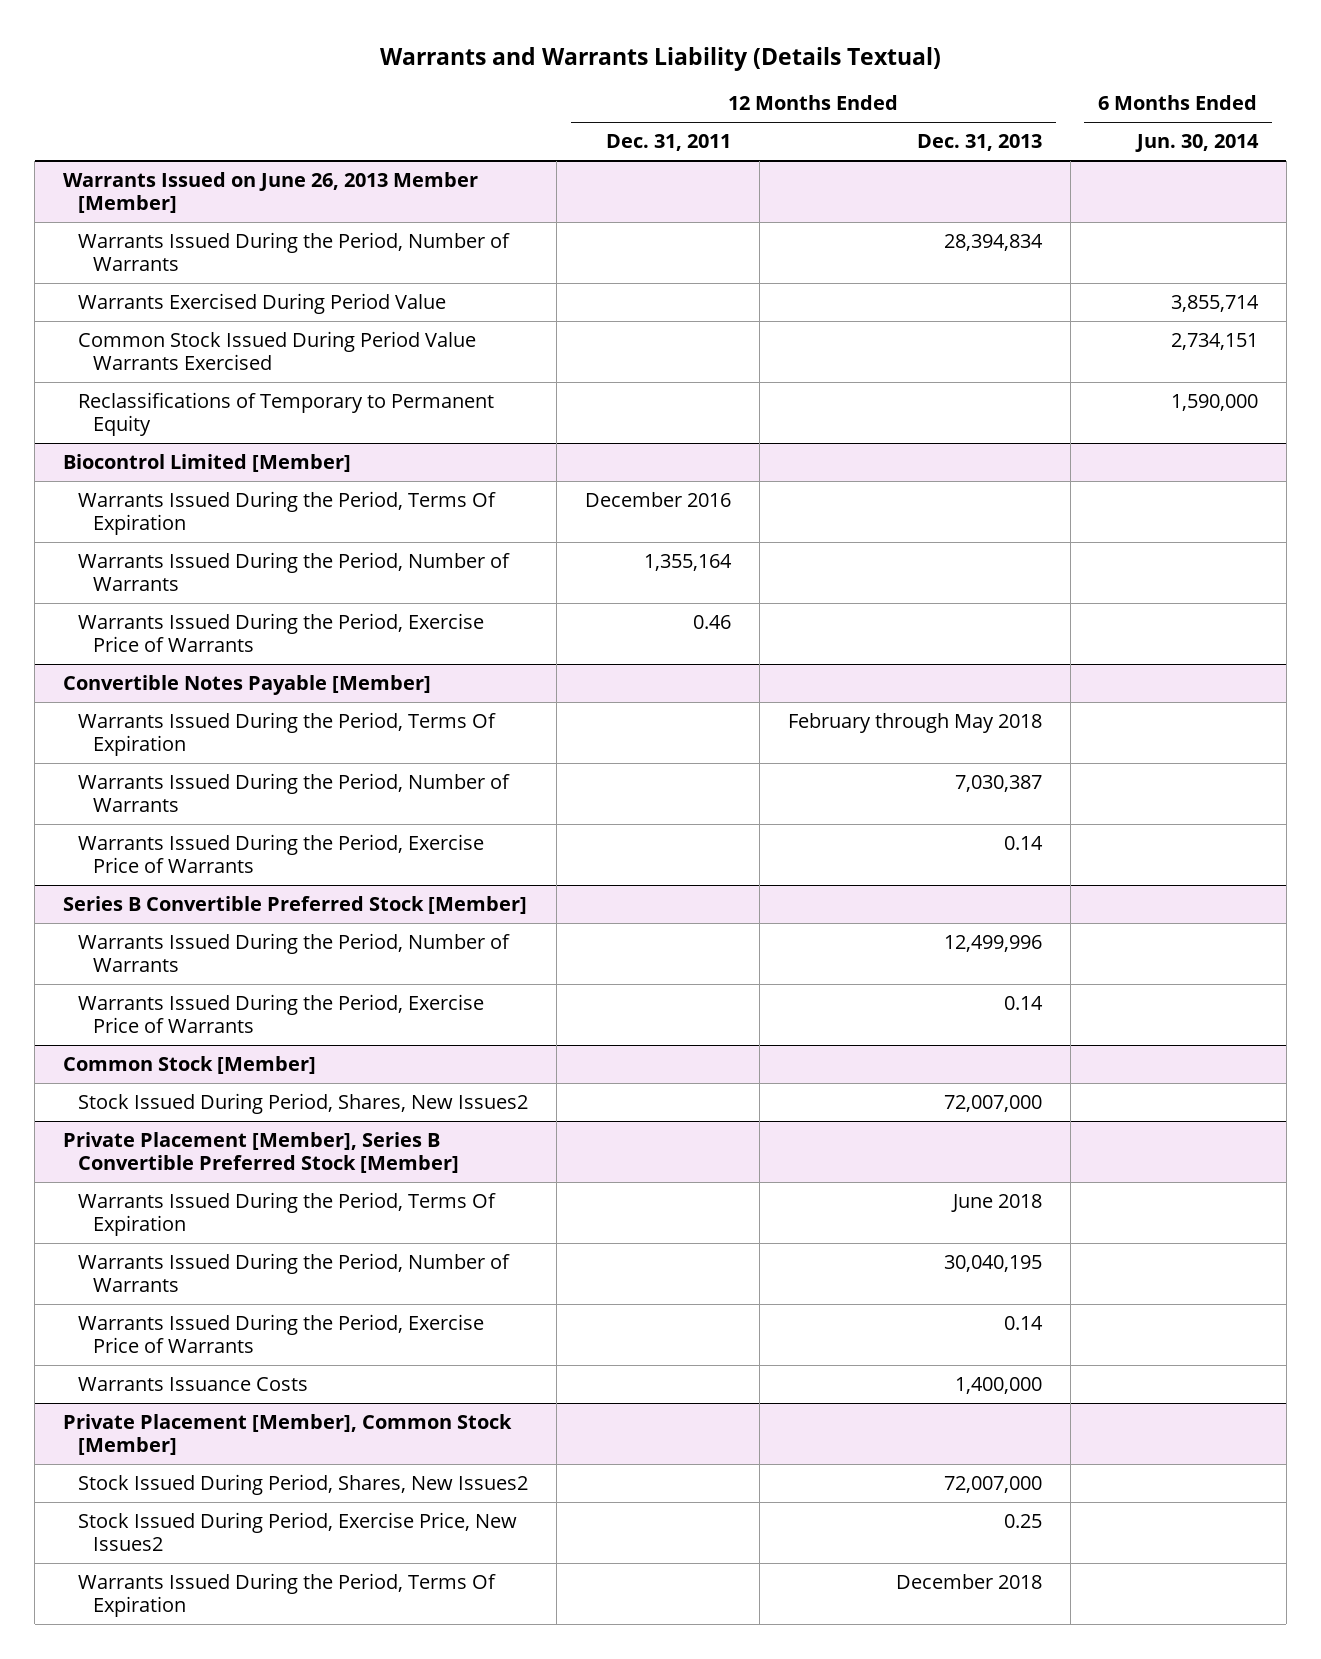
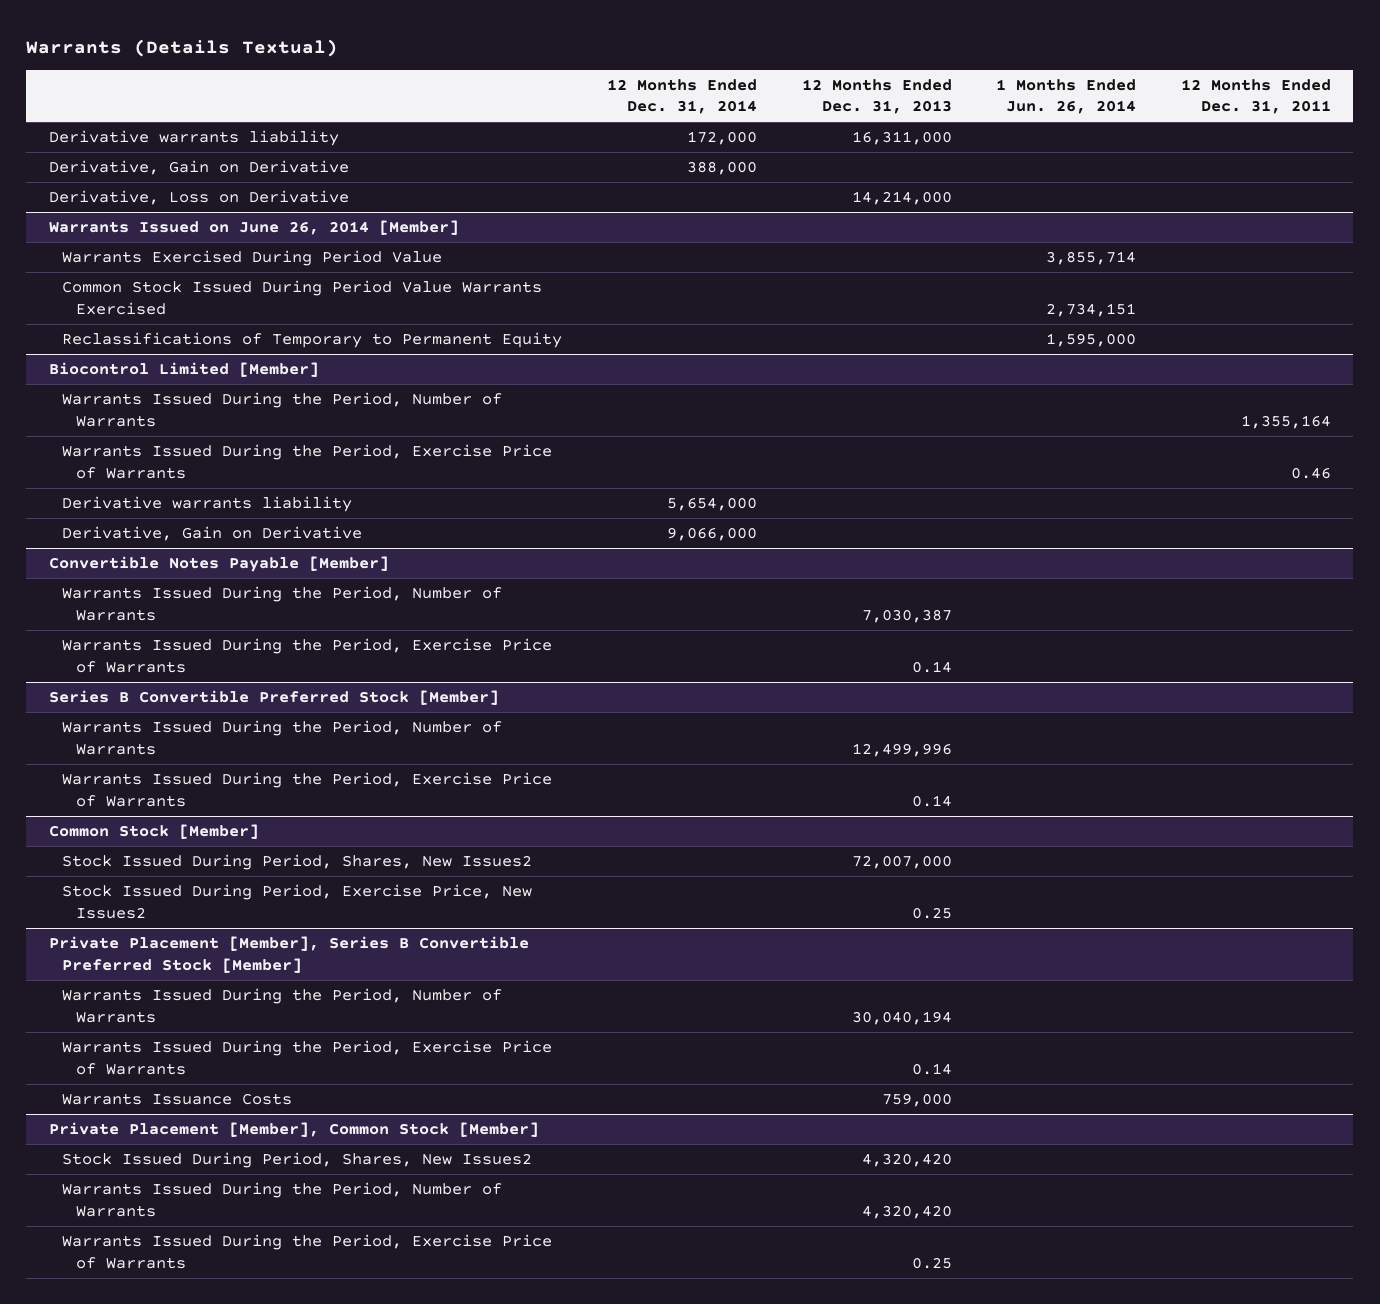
- Warrants and Warrants Liability (Details Textual)
+ Warrants (Details Textual)
- | 12 Months Ended Dec. 31, 2011 | 12 Months Ended Dec. 31, 2013 | 6 Months Ended Jun. 30, 2014
+ | 12 Months Ended Dec. 31, 2014 | 12 Months Ended Dec. 31, 2013 | 1 Months Ended Jun. 26, 2014 | 12 Months Ended Dec. 31, 2011
- Warrants Issued on June 26, 2013 Member [Member]
- Warrants Issued During the Period, Number of Warrants | | 28,394,834 |
+ Derivative warrants liability | 172,000 | 16,311,000 | |
+ Derivative, Gain on Derivative | 388,000 | | |
+ Derivative, Loss on Derivative | | 14,214,000 | |
+ Warrants Issued on June 26, 2014 [Member]
@ Biocontrol Limited [Member]
- Warrants Issued During the Period, Terms Of Expiration | December 2016 | |
+ Derivative warrants liability | 5,654,000 | | |
+ Derivative, Gain on Derivative | 9,066,000 | | |
@ Convertible Notes Payable [Member]
- Warrants Issued During the Period, Terms Of Expiration | | February through May 2018 |
@ Common Stock [Member]
+ Stock Issued During Period, Exercise Price, New Issues2 | | 0.25 | |
@ Private Placement [Member], Series B Convertible Preferred Stock [Member]
- Warrants Issued During the Period, Terms Of Expiration | | June 2018 |
- Warrants Issued During the Period, Number of Warrants | | 30,040,195 |
+ Warrants Issued During the Period, Number of Warrants | | 30,040,194 | |
- Warrants Issuance Costs | | 1,400,000 |
+ Warrants Issuance Costs | | 759,000 | |
@ Private Placement [Member], Common Stock [Member]
- Stock Issued During Period, Shares, New Issues2 | | 72,007,000 |
- Stock Issued During Period, Exercise Price, New Issues2 | | 0.25 |
- Warrants Issued During the Period, Terms Of Expiration | | December 2018 |
+ Stock Issued During Period, Shares, New Issues2 | | 4,320,420 | |
+ Warrants Issued During the Period, Number of Warrants | | 4,320,420 | |
+ Warrants Issued During the Period, Exercise Price of Warrants | | 0.25 | |

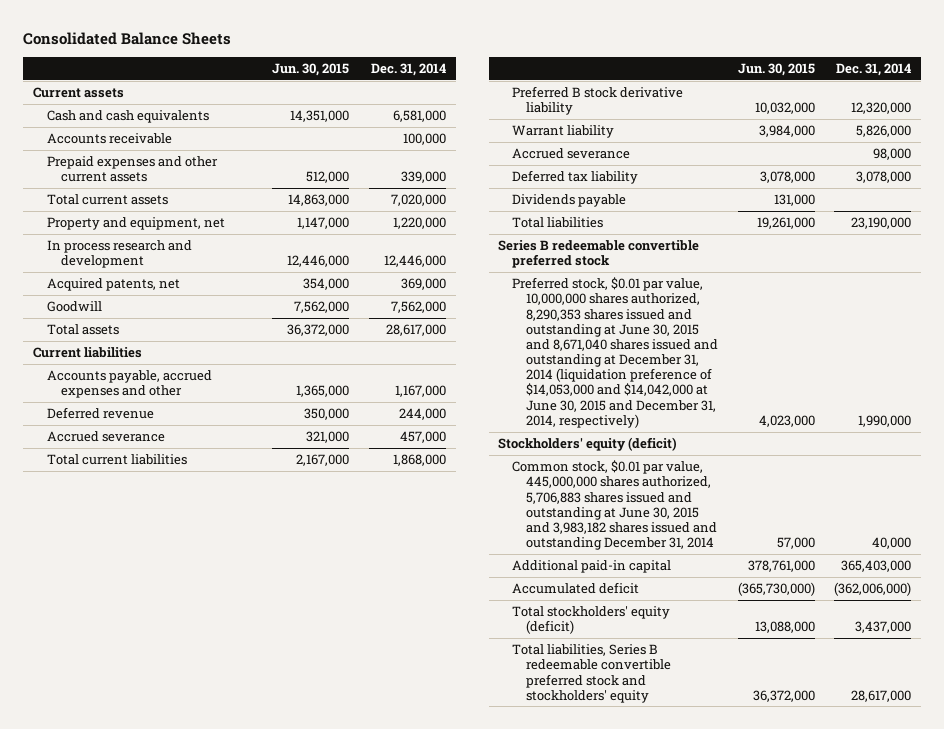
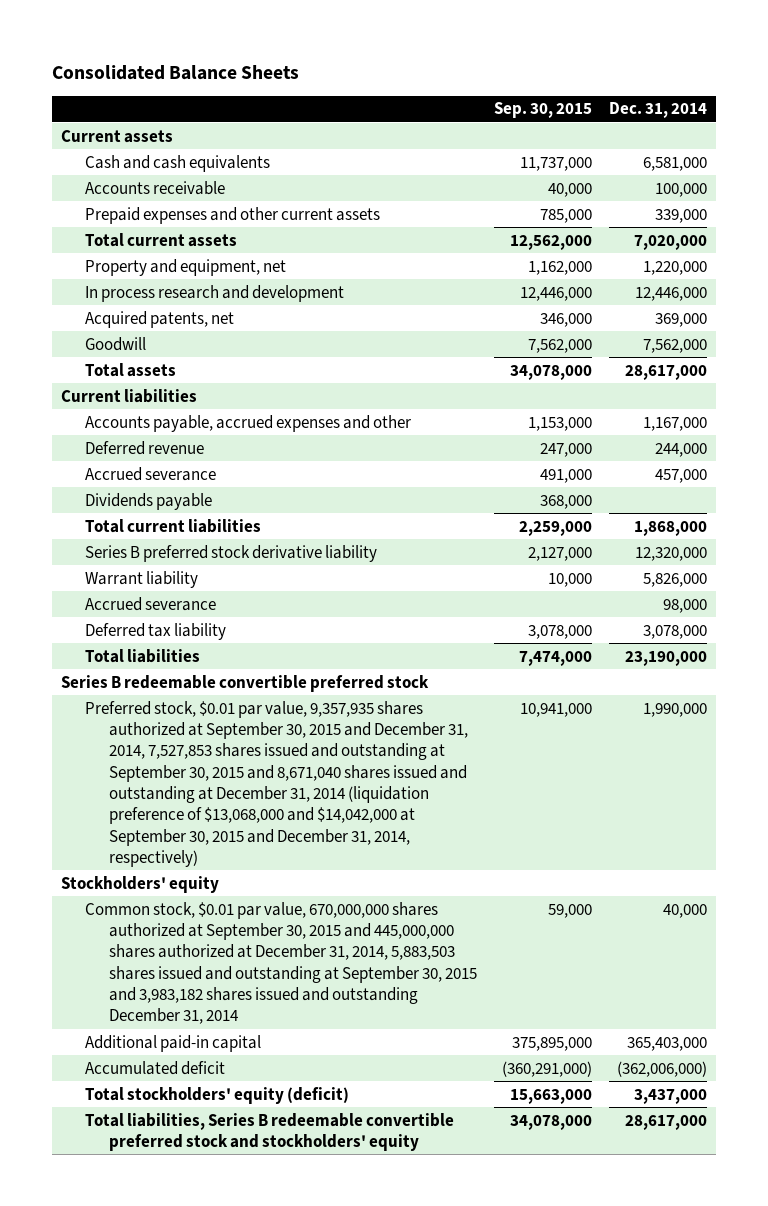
- | Jun. 30, 2015 | Dec. 31, 2014
+ | Sep. 30, 2015 | Dec. 31, 2014
moved up: Dividends payable | 368,000 |
- Preferred B stock derivative liability | 10,032,000 | 12,320,000
+ Series B preferred stock derivative liability | 2,127,000 | 12,320,000
- Preferred stock, $0.01 par value, 10,000,000 shares authorized, 8,290,353 shares issued and outstanding at June 30, 2015 and 8,671,040 shares issued and outstanding at December 31, 2014 (liquidation preference of $14,053,000 and $14,042,000 at June 30, 2015 and December 31, 2014, respectively) | 4,023,000 | 1,990,000
- Stockholders' equity (deficit)
- Common stock, $0.01 par value, 445,000,000 shares authorized, 5,706,883 shares issued and outstanding at June 30, 2015 and 3,983,182 shares issued and outstanding December 31, 2014 | 57,000 | 40,000
+ Preferred stock, $0.01 par value, 9,357,935 shares authorized at September 30, 2015 and December 31, 2014, 7,527,853 shares issued and outstanding at September 30, 2015 and 8,671,040 shares issued and outstanding at December 31, 2014 (liquidation preference of $13,068,000 and $14,042,000 at September 30, 2015 and December 31, 2014, respectively) | 10,941,000 | 1,990,000
+ Stockholders' equity
+ Common stock, $0.01 par value, 670,000,000 shares authorized at September 30, 2015 and 445,000,000 shares authorized at December 31, 2014, 5,883,503 shares issued and outstanding at September 30, 2015 and 3,983,182 shares issued and outstanding December 31, 2014 | 59,000 | 40,000

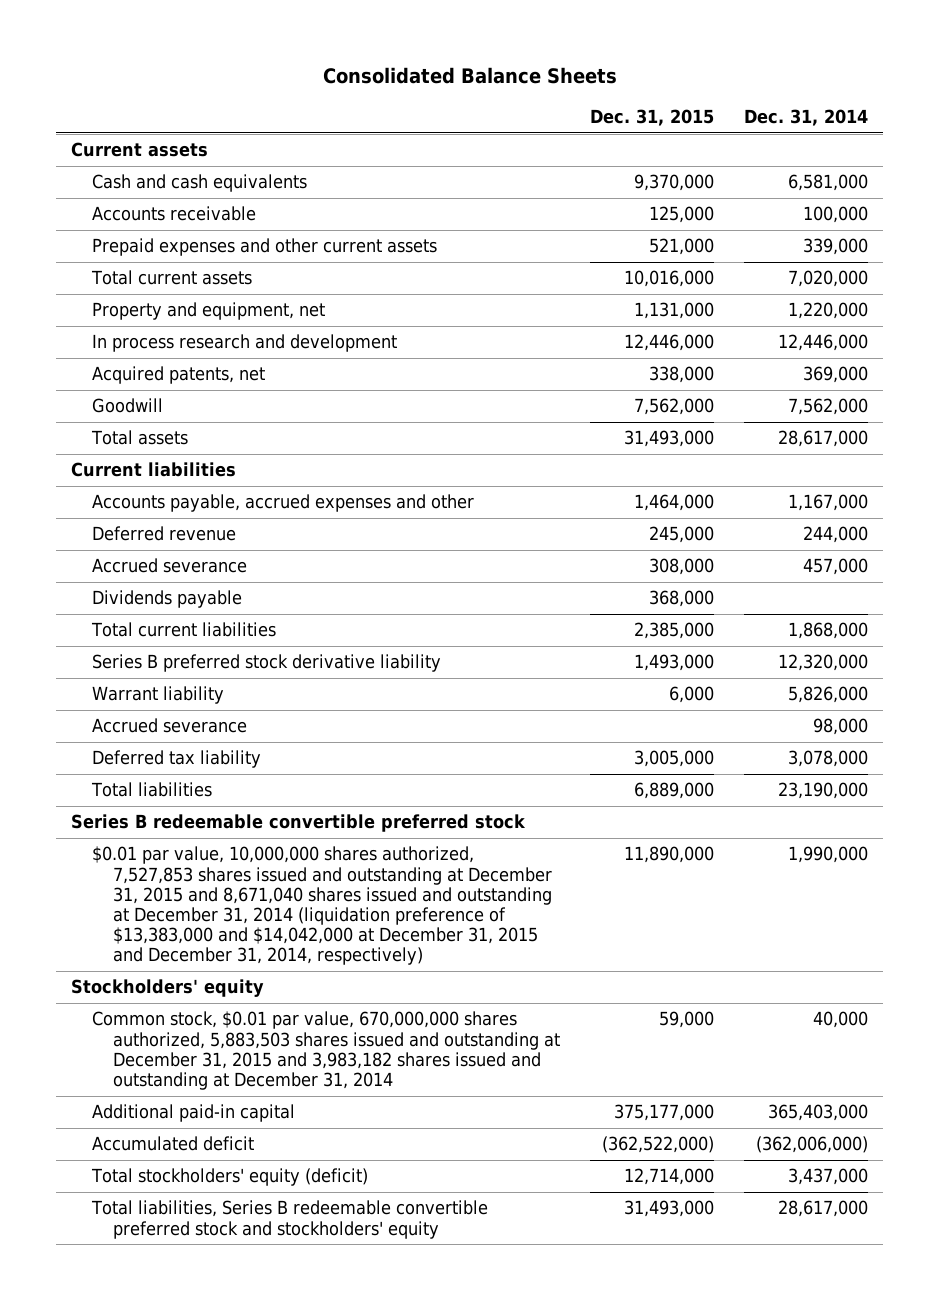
- | Sep. 30, 2015 | Dec. 31, 2014
+ | Dec. 31, 2015 | Dec. 31, 2014
- Preferred stock, $0.01 par value, 9,357,935 shares authorized at September 30, 2015 and December 31, 2014, 7,527,853 shares issued and outstanding at September 30, 2015 and 8,671,040 shares issued and outstanding at December 31, 2014 (liquidation preference of $13,068,000 and $14,042,000 at September 30, 2015 and December 31, 2014, respectively) | 10,941,000 | 1,990,000
+ $0.01 par value, 10,000,000 shares authorized, 7,527,853 shares issued and outstanding at December 31, 2015 and 8,671,040 shares issued and outstanding at December 31, 2014 (liquidation preference of $13,383,000 and $14,042,000 at December 31, 2015 and December 31, 2014, respectively) | 11,890,000 | 1,990,000
- Common stock, $0.01 par value, 670,000,000 shares authorized at September 30, 2015 and 445,000,000 shares authorized at December 31, 2014, 5,883,503 shares issued and outstanding at September 30, 2015 and 3,983,182 shares issued and outstanding December 31, 2014 | 59,000 | 40,000
+ Common stock, $0.01 par value, 670,000,000 shares authorized, 5,883,503 shares issued and outstanding at December 31, 2015 and 3,983,182 shares issued and outstanding at December 31, 2014 | 59,000 | 40,000

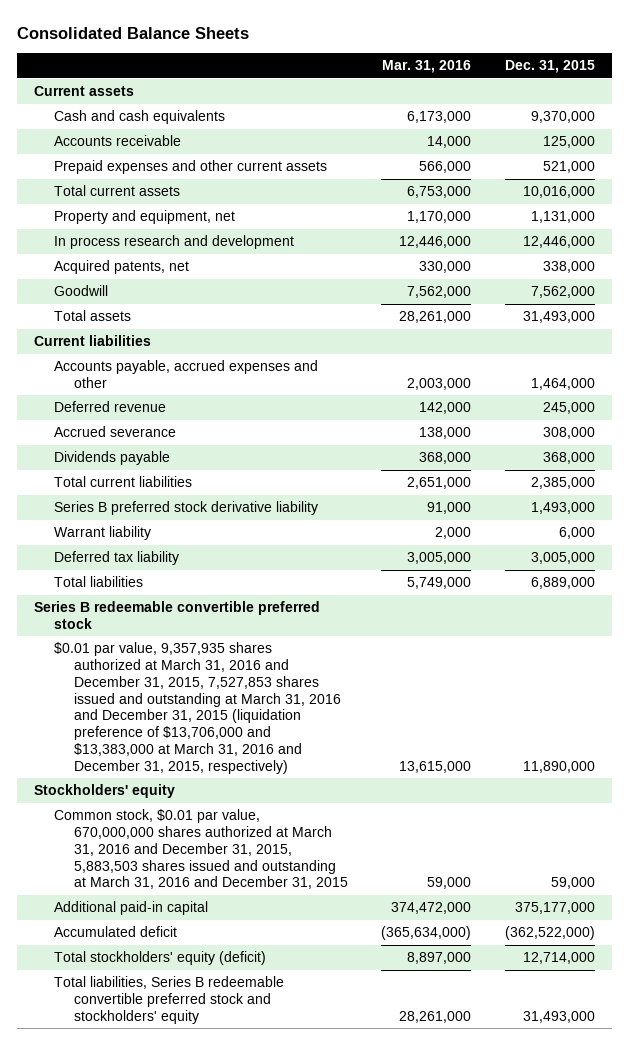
- | Dec. 31, 2015 | Dec. 31, 2014
+ | Mar. 31, 2016 | Dec. 31, 2015
- Accrued severance | | 98,000
- $0.01 par value, 10,000,000 shares authorized, 7,527,853 shares issued and outstanding at December 31, 2015 and 8,671,040 shares issued and outstanding at December 31, 2014 (liquidation preference of $13,383,000 and $14,042,000 at December 31, 2015 and December 31, 2014, respectively) | 11,890,000 | 1,990,000
+ $0.01 par value, 9,357,935 shares authorized at March 31, 2016 and December 31, 2015, 7,527,853 shares issued and outstanding at March 31, 2016 and December 31, 2015 (liquidation preference of $13,706,000 and $13,383,000 at March 31, 2016 and December 31, 2015, respectively) | 13,615,000 | 11,890,000
- Common stock, $0.01 par value, 670,000,000 shares authorized, 5,883,503 shares issued and outstanding at December 31, 2015 and 3,983,182 shares issued and outstanding at December 31, 2014 | 59,000 | 40,000
+ Common stock, $0.01 par value, 670,000,000 shares authorized at March 31, 2016 and December 31, 2015, 5,883,503 shares issued and outstanding at March 31, 2016 and December 31, 2015 | 59,000 | 59,000

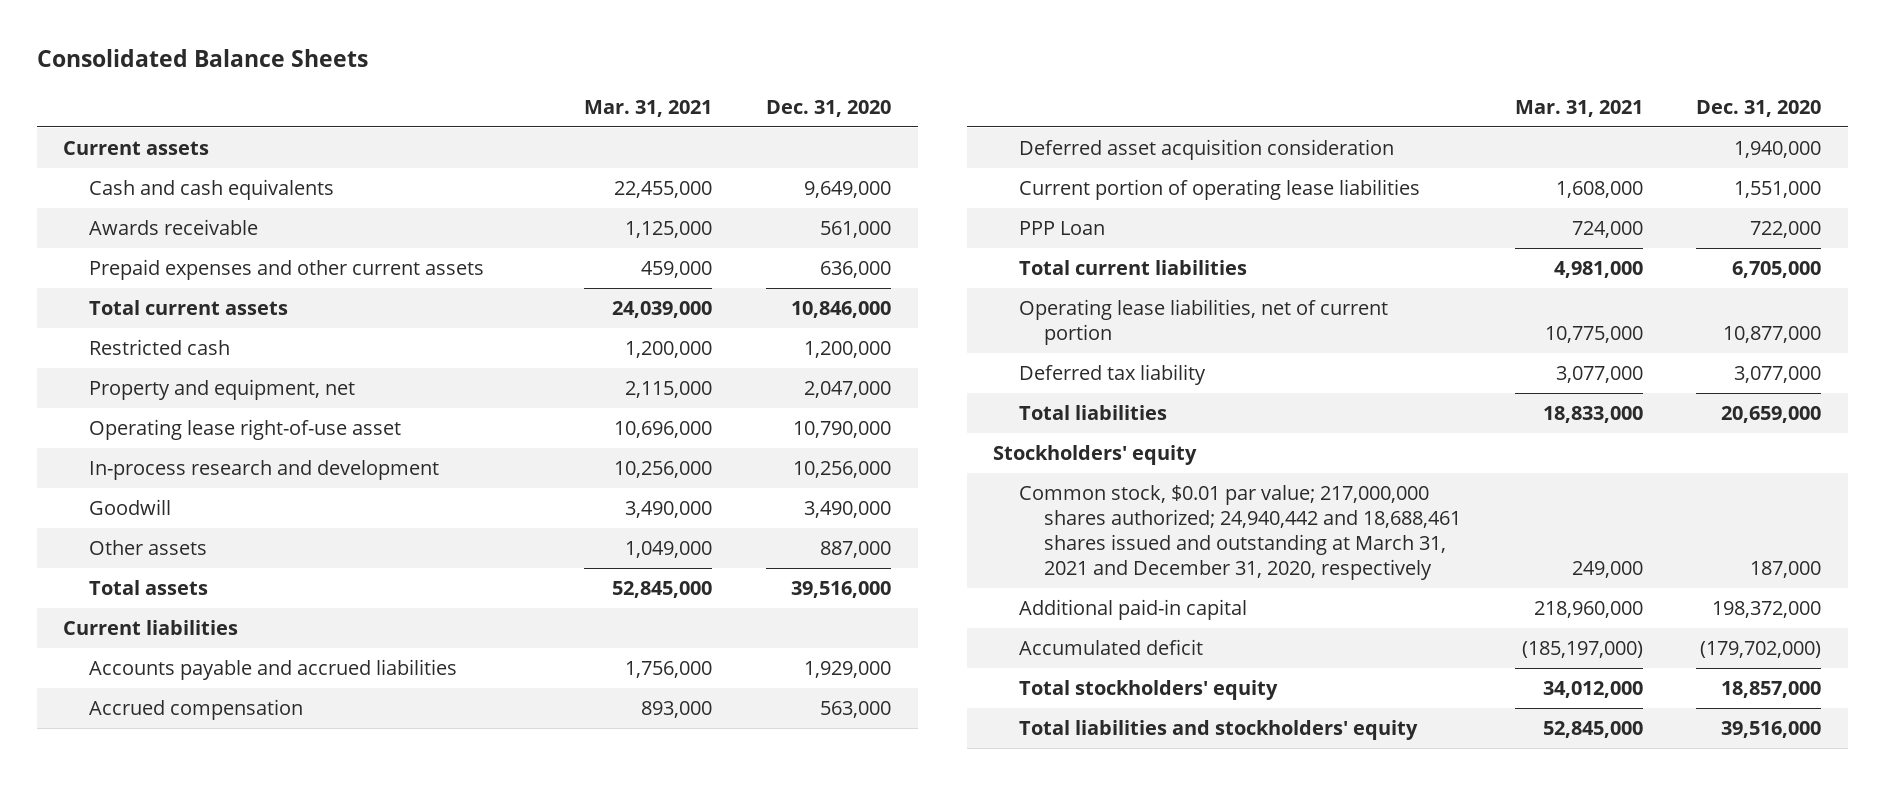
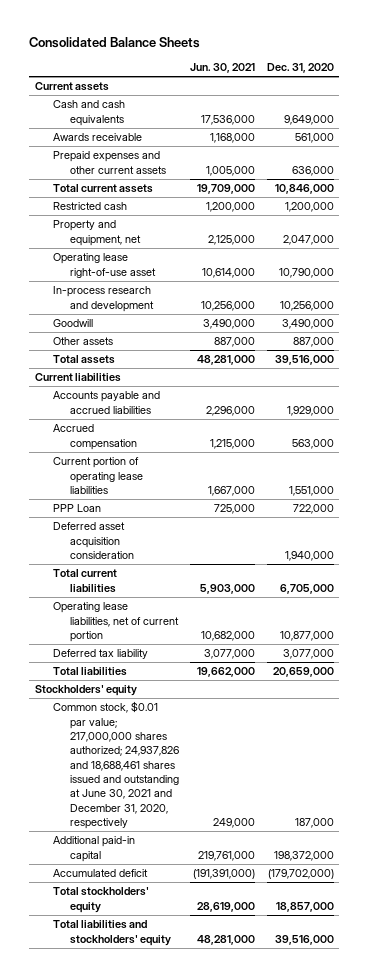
- | Mar. 31, 2021 | Dec. 31, 2020
+ | Jun. 30, 2021 | Dec. 31, 2020
moved down: Deferred asset acquisition consideration | | 1,940,000
- Common stock, $0.01 par value; 217,000,000 shares authorized; 24,940,442 and 18,688,461 shares issued and outstanding at March 31, 2021 and December 31, 2020, respectively | 249,000 | 187,000
+ Common stock, $0.01 par value; 217,000,000 shares authorized; 24,937,826 and 18,688,461 shares issued and outstanding at June 30, 2021 and December 31, 2020, respectively | 249,000 | 187,000

